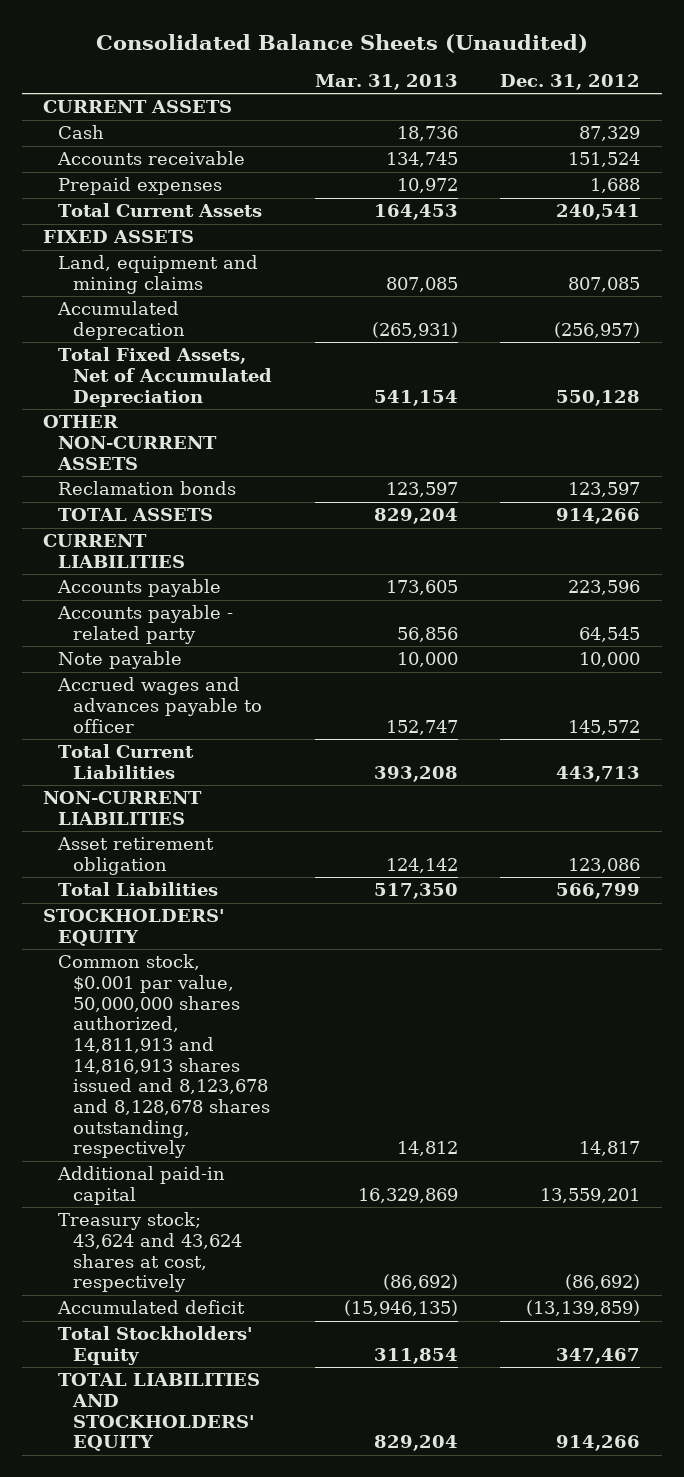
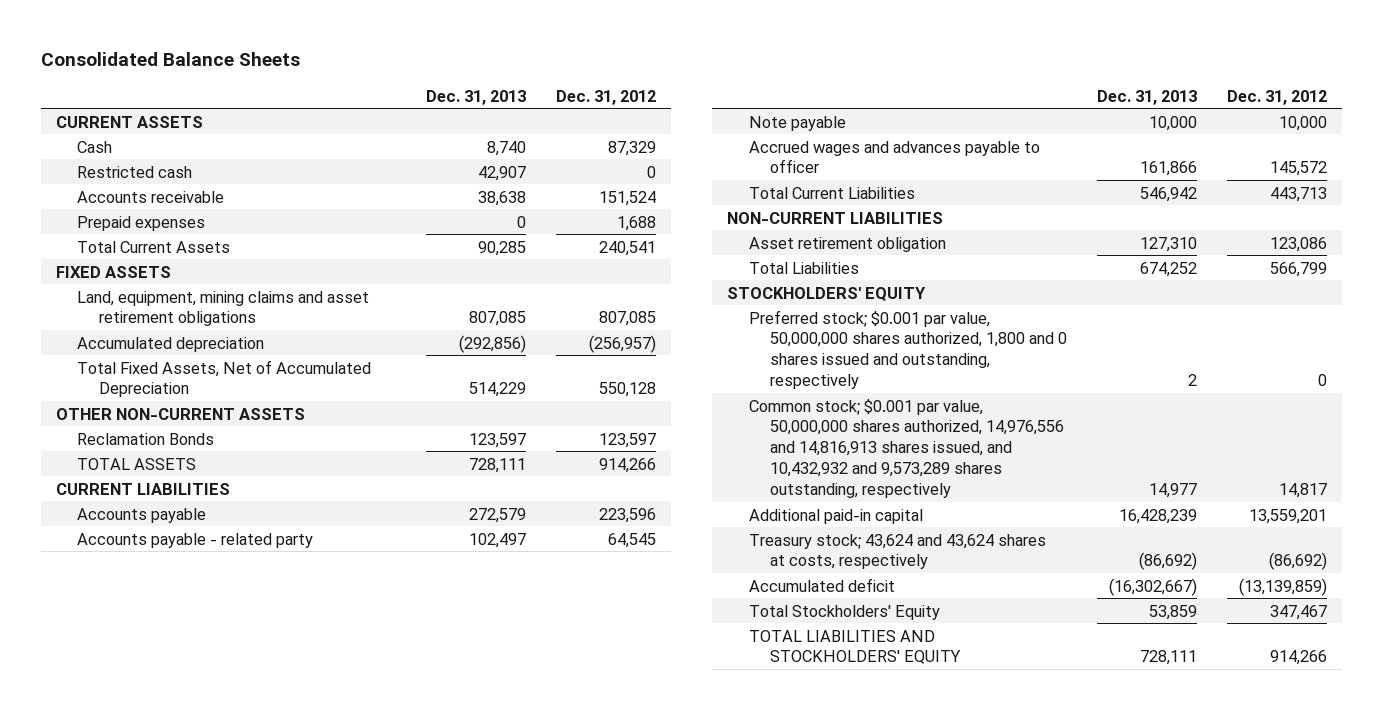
- Consolidated Balance Sheets (Unaudited)
+ Consolidated Balance Sheets
- | Mar. 31, 2013 | Dec. 31, 2012
+ | Dec. 31, 2013 | Dec. 31, 2012
+ Restricted cash | 42,907 | 0
- Land, equipment and mining claims | 807,085 | 807,085
- Accumulated deprecation | (265,931) | (256,957)
+ Land, equipment, mining claims and asset retirement obligations | 807,085 | 807,085
+ Accumulated depreciation | (292,856) | (256,957)
- Reclamation bonds | 123,597 | 123,597
+ Reclamation Bonds | 123,597 | 123,597
- Common stock, $0.001 par value, 50,000,000 shares authorized, 14,811,913 and 14,816,913 shares issued and 8,123,678 and 8,128,678 shares outstanding, respectively | 14,812 | 14,817
+ Preferred stock; $0.001 par value, 50,000,000 shares authorized, 1,800 and 0 shares issued and outstanding, respectively | 2 | 0
+ Common stock; $0.001 par value, 50,000,000 shares authorized, 14,976,556 and 14,816,913 shares issued, and 10,432,932 and 9,573,289 shares outstanding, respectively | 14,977 | 14,817
- Treasury stock; 43,624 and 43,624 shares at cost, respectively | (86,692) | (86,692)
+ Treasury stock; 43,624 and 43,624 shares at costs, respectively | (86,692) | (86,692)

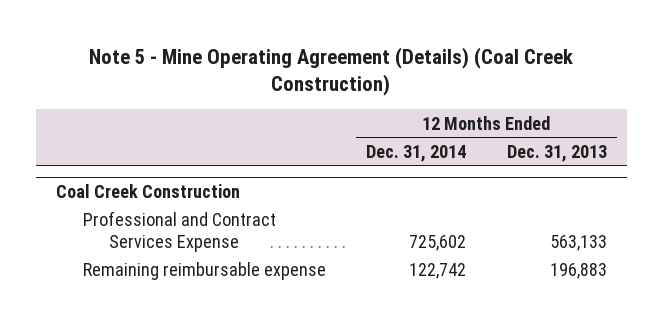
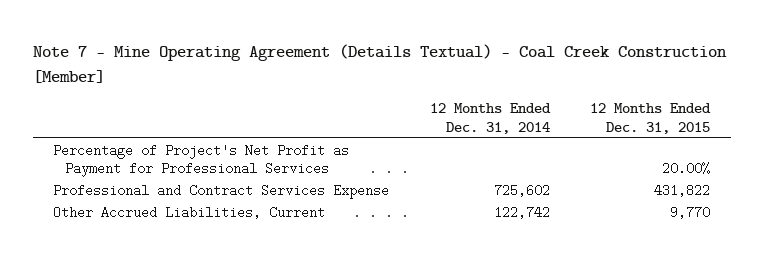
- Note 5 - Mine Operating Agreement (Details) (Coal Creek Construction)
+ Note 7 - Mine Operating Agreement (Details Textual) - Coal Creek Construction [Member]
- | 12 Months Ended Dec. 31, 2014 | 12 Months Ended Dec. 31, 2013
+ | 12 Months Ended Dec. 31, 2014 | 12 Months Ended Dec. 31, 2015
- Coal Creek Construction
+ Percentage of Project's Net Profit as Payment for Professional Services | | 20.00%
- Remaining reimbursable expense | 122,742 | 196,883
+ Other Accrued Liabilities, Current | 122,742 | 9,770

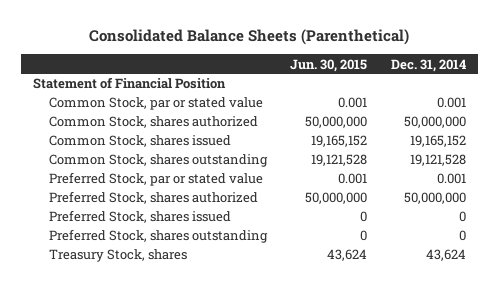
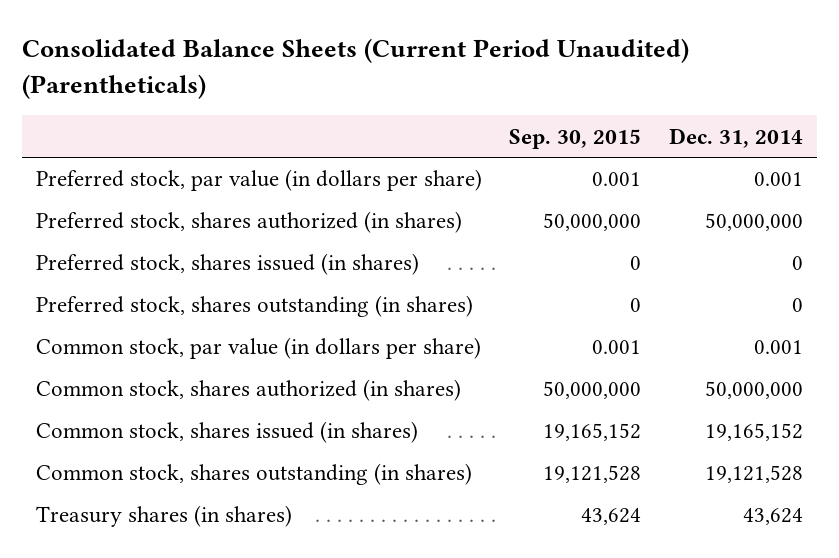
- Consolidated Balance Sheets (Parenthetical)
+ Consolidated Balance Sheets (Current Period Unaudited) (Parentheticals)
- | Jun. 30, 2015 | Dec. 31, 2014
+ | Sep. 30, 2015 | Dec. 31, 2014
- Statement of Financial Position
- Common Stock, par or stated value | 0.001 | 0.001
- Common Stock, shares authorized | 50,000,000 | 50,000,000
- Common Stock, shares issued | 19,165,152 | 19,165,152
- Common Stock, shares outstanding | 19,121,528 | 19,121,528
- Preferred Stock, par or stated value | 0.001 | 0.001
- Preferred Stock, shares authorized | 50,000,000 | 50,000,000
- Preferred Stock, shares issued | 0 | 0
- Preferred Stock, shares outstanding | 0 | 0
- Treasury Stock, shares | 43,624 | 43,624
+ Preferred stock, par value (in dollars per share) | 0.001 | 0.001
+ Preferred stock, shares authorized (in shares) | 50,000,000 | 50,000,000
+ Preferred stock, shares issued (in shares) | 0 | 0
+ Preferred stock, shares outstanding (in shares) | 0 | 0
+ Common stock, par value (in dollars per share) | 0.001 | 0.001
+ Common stock, shares authorized (in shares) | 50,000,000 | 50,000,000
+ Common stock, shares issued (in shares) | 19,165,152 | 19,165,152
+ Common stock, shares outstanding (in shares) | 19,121,528 | 19,121,528
+ Treasury shares (in shares) | 43,624 | 43,624

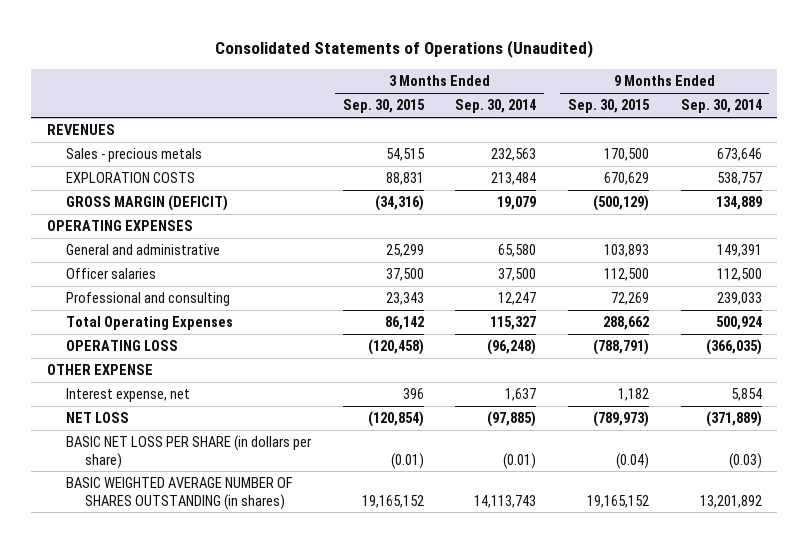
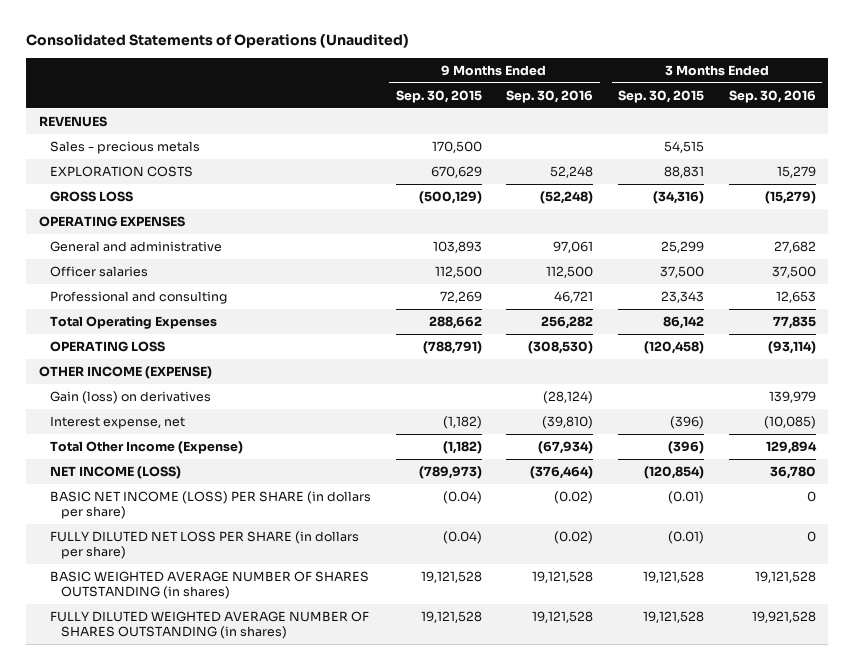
- | 3 Months Ended Sep. 30, 2015 | 3 Months Ended Sep. 30, 2014 | 9 Months Ended Sep. 30, 2015 | 9 Months Ended Sep. 30, 2014
+ | 9 Months Ended Sep. 30, 2015 | 9 Months Ended Sep. 30, 2016 | 3 Months Ended Sep. 30, 2015 | 3 Months Ended Sep. 30, 2016
- GROSS MARGIN (DEFICIT) | (34,316) | 19,079 | (500,129) | 134,889
+ GROSS LOSS | (500,129) | (52,248) | (34,316) | (15,279)
- OTHER EXPENSE
- Interest expense, net | 396 | 1,637 | 1,182 | 5,854
- NET LOSS | (120,854) | (97,885) | (789,973) | (371,889)
- BASIC NET LOSS PER SHARE (in dollars per share) | (0.01) | (0.01) | (0.04) | (0.03)
- BASIC WEIGHTED AVERAGE NUMBER OF SHARES OUTSTANDING (in shares) | 19,165,152 | 14,113,743 | 19,165,152 | 13,201,892
+ OTHER INCOME (EXPENSE)
+ Gain (loss) on derivatives | | (28,124) | | 139,979
+ Interest expense, net | (1,182) | (39,810) | (396) | (10,085)
+ Total Other Income (Expense) | (1,182) | (67,934) | (396) | 129,894
+ NET INCOME (LOSS) | (789,973) | (376,464) | (120,854) | 36,780
+ BASIC NET INCOME (LOSS) PER SHARE (in dollars per share) | (0.04) | (0.02) | (0.01) | 0
+ FULLY DILUTED NET LOSS PER SHARE (in dollars per share) | (0.04) | (0.02) | (0.01) | 0
+ BASIC WEIGHTED AVERAGE NUMBER OF SHARES OUTSTANDING (in shares) | 19,121,528 | 19,121,528 | 19,121,528 | 19,121,528
+ FULLY DILUTED WEIGHTED AVERAGE NUMBER OF SHARES OUTSTANDING (in shares) | 19,121,528 | 19,121,528 | 19,121,528 | 19,921,528

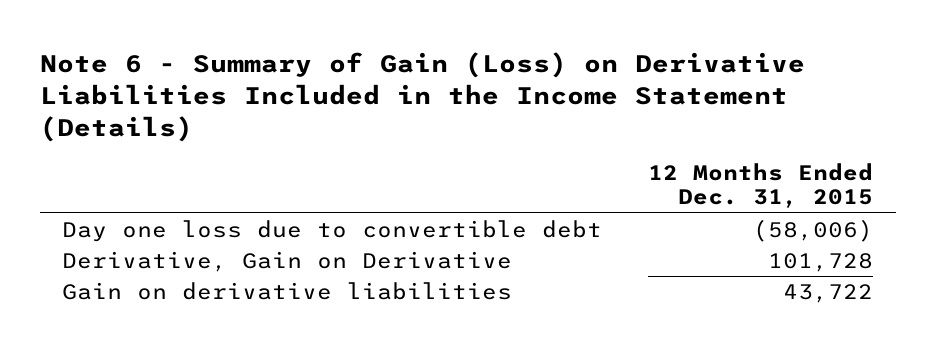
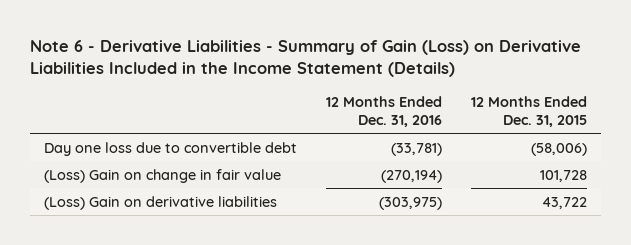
- Note 6 - Summary of Gain (Loss) on Derivative Liabilities Included in the Income Statement (Details)
+ Note 6 - Derivative Liabilities - Summary of Gain (Loss) on Derivative Liabilities Included in the Income Statement (Details)
- | 12 Months Ended Dec. 31, 2015
+ | 12 Months Ended Dec. 31, 2016 | 12 Months Ended Dec. 31, 2015
- Derivative, Gain on Derivative | 101,728
- Gain on derivative liabilities | 43,722
+ (Loss) Gain on change in fair value | (270,194) | 101,728
+ (Loss) Gain on derivative liabilities | (303,975) | 43,722

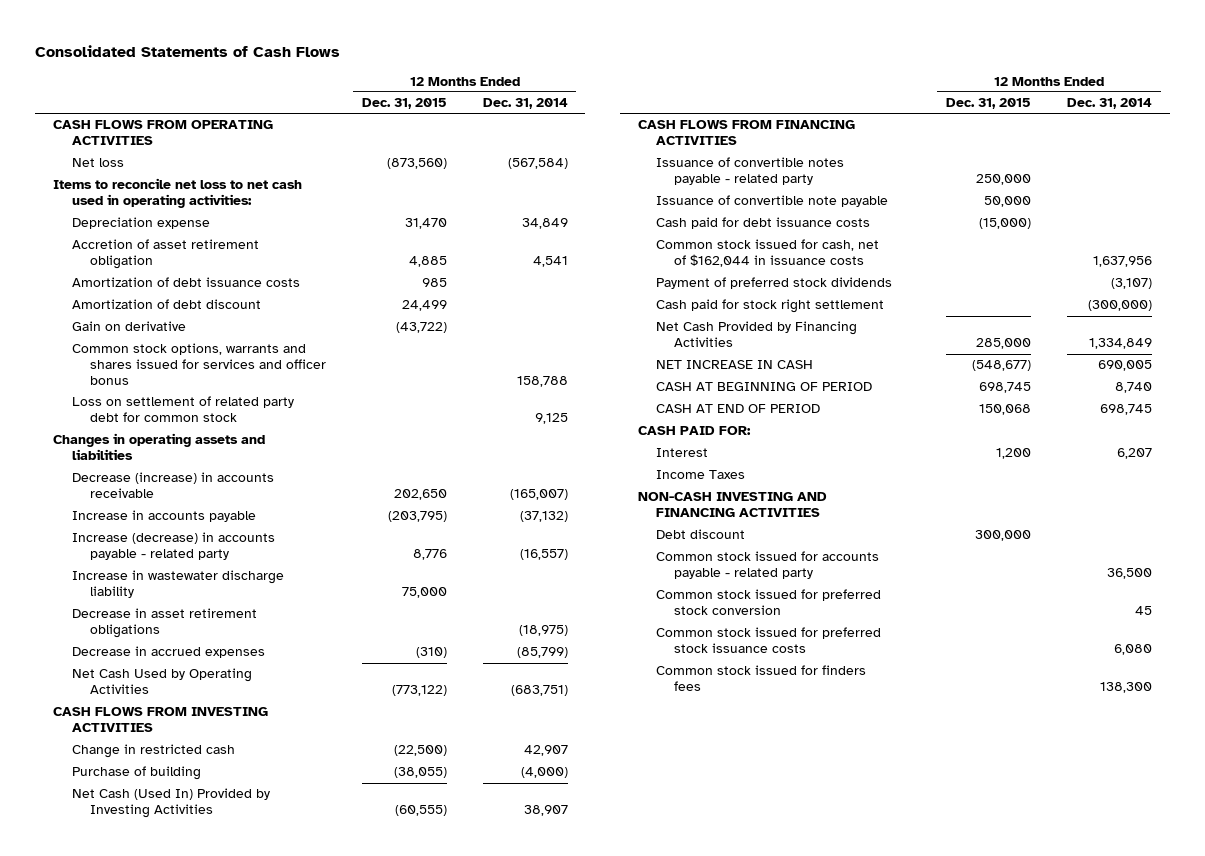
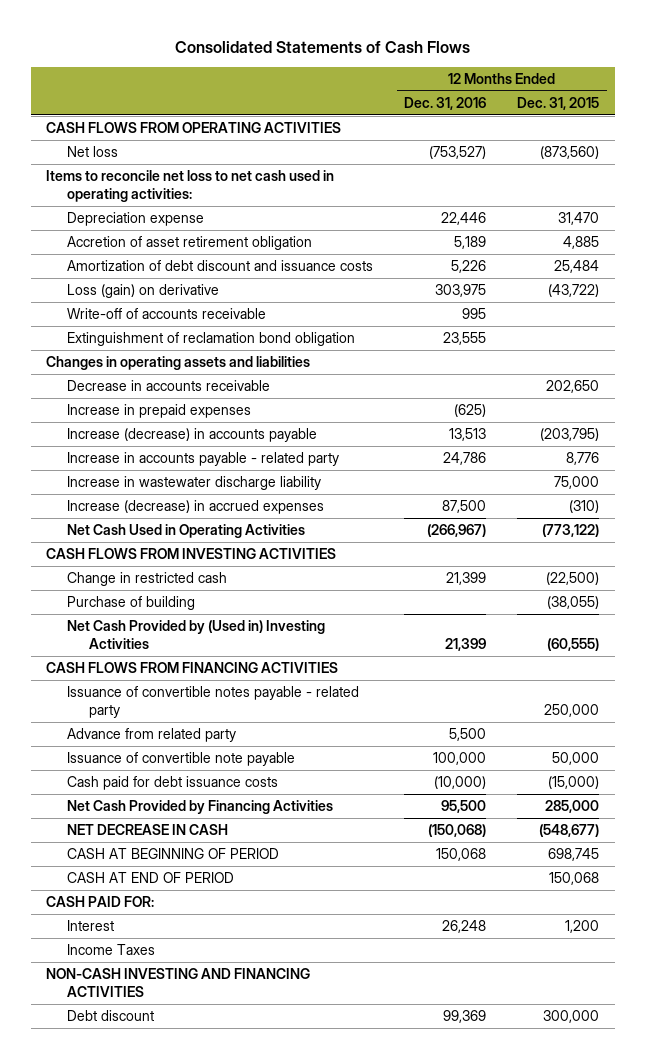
- | 12 Months Ended Dec. 31, 2015 | 12 Months Ended Dec. 31, 2014
+ | 12 Months Ended Dec. 31, 2016 | 12 Months Ended Dec. 31, 2015
- Amortization of debt issuance costs | 985 |
- Amortization of debt discount | 24,499 |
- Gain on derivative | (43,722) |
- Common stock options, warrants and shares issued for services and officer bonus | | 158,788
- Loss on settlement of related party debt for common stock | | 9,125
+ Amortization of debt discount and issuance costs | 5,226 | 25,484
+ Loss (gain) on derivative | 303,975 | (43,722)
+ Write-off of accounts receivable | 995 |
+ Extinguishment of reclamation bond obligation | 23,555 |
- Decrease (increase) in accounts receivable | 202,650 | (165,007)
- Increase in accounts payable | (203,795) | (37,132)
- Increase (decrease) in accounts payable - related party | 8,776 | (16,557)
+ Decrease in accounts receivable | | 202,650
+ Increase in prepaid expenses | (625) |
+ Increase (decrease) in accounts payable | 13,513 | (203,795)
+ Increase in accounts payable - related party | 24,786 | 8,776
- Decrease in asset retirement obligations | | (18,975)
- Decrease in accrued expenses | (310) | (85,799)
- Net Cash Used by Operating Activities | (773,122) | (683,751)
+ Increase (decrease) in accrued expenses | 87,500 | (310)
+ Net Cash Used in Operating Activities | (266,967) | (773,122)
- Net Cash (Used In) Provided by Investing Activities | (60,555) | 38,907
+ Net Cash Provided by (Used in) Investing Activities | 21,399 | (60,555)
+ Advance from related party | 5,500 |
- Common stock issued for cash, net of $162,044 in issuance costs | | 1,637,956
- Payment of preferred stock dividends | | (3,107)
- Cash paid for stock right settlement | | (300,000)
- NET INCREASE IN CASH | (548,677) | 690,005
+ NET DECREASE IN CASH | (150,068) | (548,677)
- Common stock issued for accounts payable - related party | | 36,500
- Common stock issued for preferred stock conversion | | 45
- Common stock issued for preferred stock issuance costs | | 6,080
- Common stock issued for finders fees | | 138,300

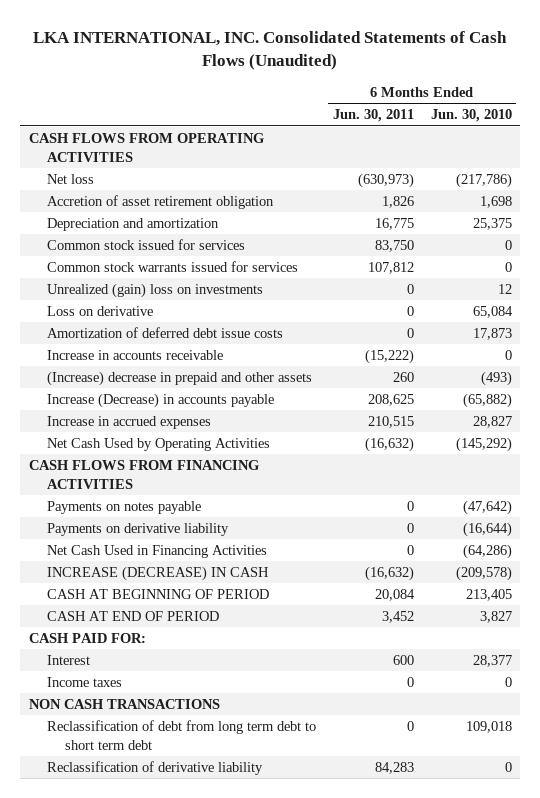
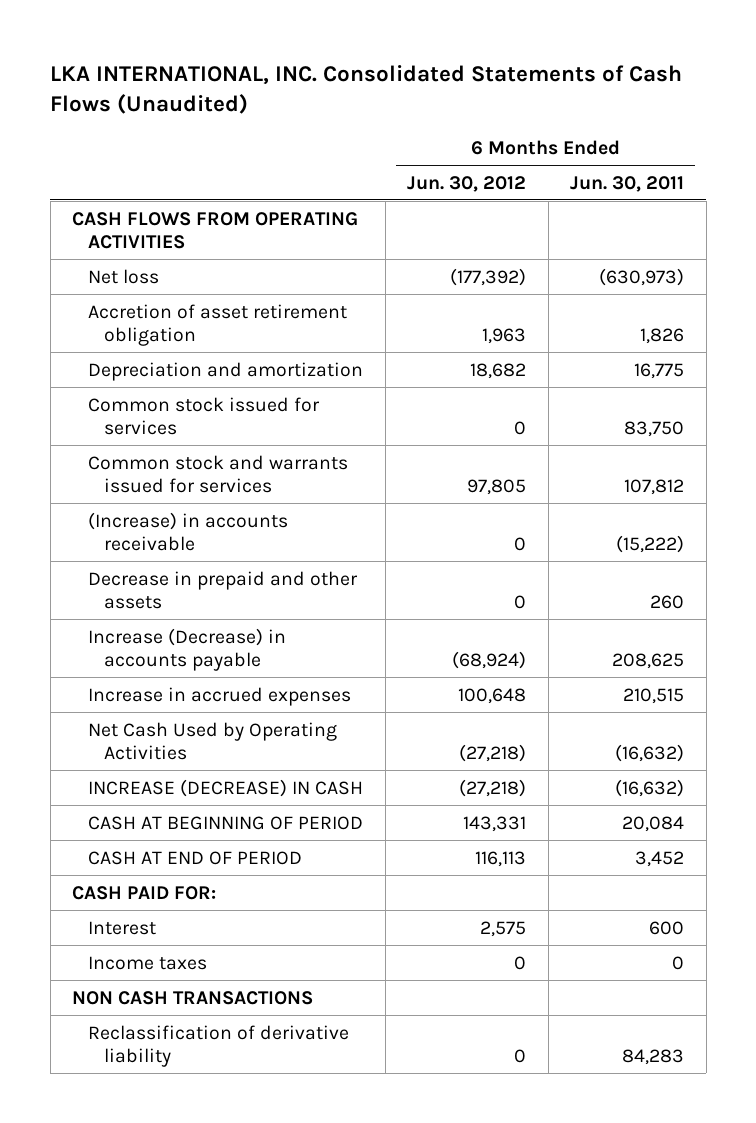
- | 6 Months Ended Jun. 30, 2011 | 6 Months Ended Jun. 30, 2010
+ | 6 Months Ended Jun. 30, 2012 | 6 Months Ended Jun. 30, 2011
- Common stock warrants issued for services | 107,812 | 0
- Unrealized (gain) loss on investments | 0 | 12
- Loss on derivative | 0 | 65,084
- Amortization of deferred debt issue costs | 0 | 17,873
- Increase in accounts receivable | (15,222) | 0
- (Increase) decrease in prepaid and other assets | 260 | (493)
+ Common stock and warrants issued for services | 97,805 | 107,812
+ (Increase) in accounts receivable | 0 | (15,222)
+ Decrease in prepaid and other assets | 0 | 260
- CASH FLOWS FROM FINANCING ACTIVITIES
- Payments on notes payable | 0 | (47,642)
- Payments on derivative liability | 0 | (16,644)
- Net Cash Used in Financing Activities | 0 | (64,286)
- Reclassification of debt from long term debt to short term debt | 0 | 109,018

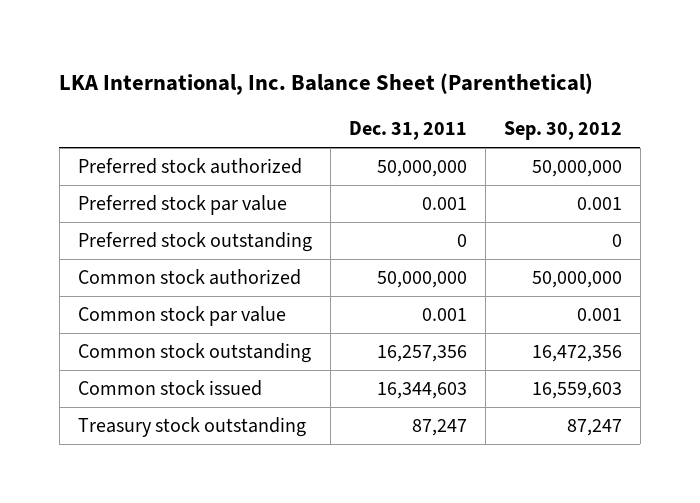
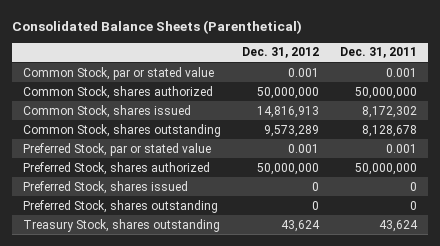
- LKA International, Inc. Balance Sheet (Parenthetical)
+ Consolidated Balance Sheets (Parenthetical)
- | Dec. 31, 2011 | Sep. 30, 2012
+ | Dec. 31, 2012 | Dec. 31, 2011
- Preferred stock authorized | 50,000,000 | 50,000,000
- Preferred stock par value | 0.001 | 0.001
- Preferred stock outstanding | 0 | 0
- Common stock authorized | 50,000,000 | 50,000,000
- Common stock par value | 0.001 | 0.001
- Common stock outstanding | 16,257,356 | 16,472,356
- Common stock issued | 16,344,603 | 16,559,603
- Treasury stock outstanding | 87,247 | 87,247
+ Common Stock, par or stated value | 0.001 | 0.001
+ Common Stock, shares authorized | 50,000,000 | 50,000,000
+ Common Stock, shares issued | 14,816,913 | 8,172,302
+ Common Stock, shares outstanding | 9,573,289 | 8,128,678
+ Preferred Stock, par or stated value | 0.001 | 0.001
+ Preferred Stock, shares authorized | 50,000,000 | 50,000,000
+ Preferred Stock, shares issued | 0 | 0
+ Preferred Stock, shares outstanding | 0 | 0
+ Treasury Stock, shares outstanding | 43,624 | 43,624

